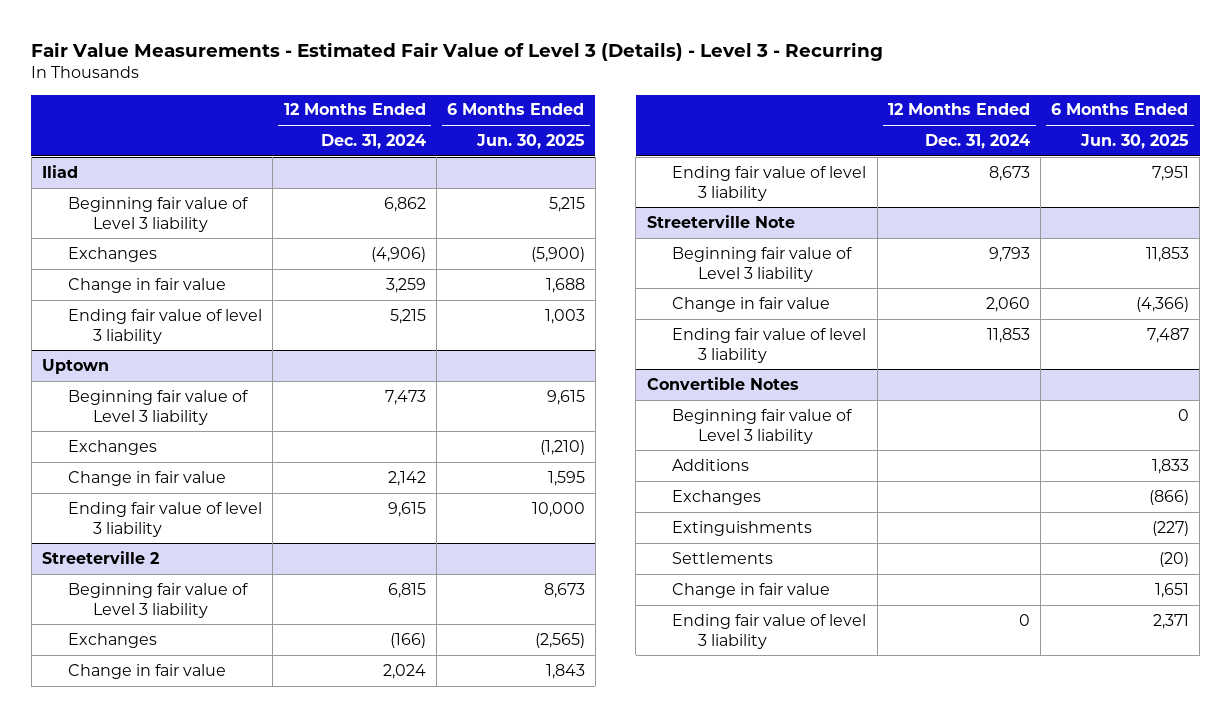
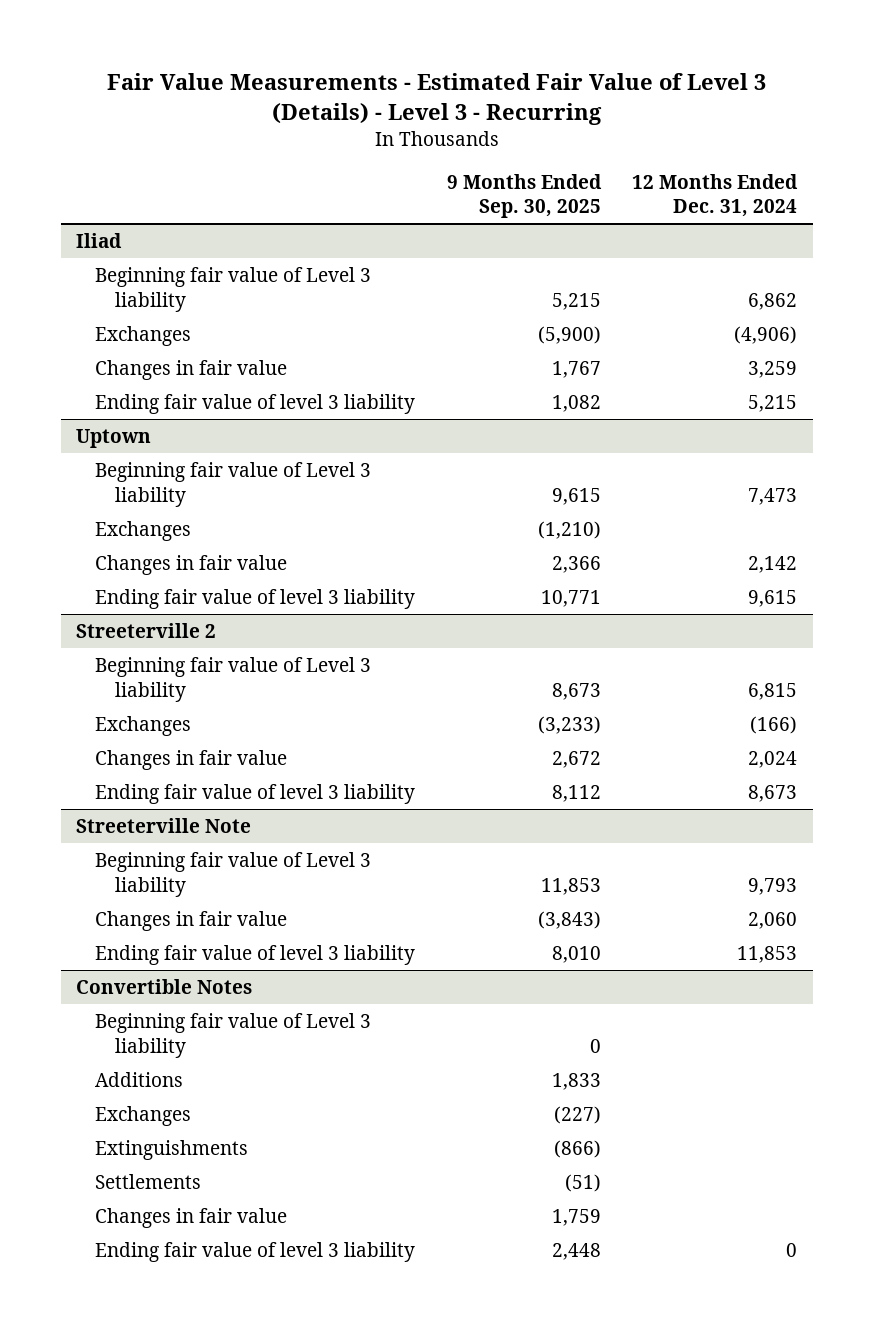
- | 12 Months Ended Dec. 31, 2024 | 6 Months Ended Jun. 30, 2025
+ | 9 Months Ended Sep. 30, 2025 | 12 Months Ended Dec. 31, 2024
@ Iliad
- Change in fair value | 3,259 | 1,688
+ Changes in fair value | 1,767 | 3,259
@ Uptown
- Change in fair value | 2,142 | 1,595
+ Changes in fair value | 2,366 | 2,142
@ Streeterville 2
- Change in fair value | 2,024 | 1,843
+ Changes in fair value | 2,672 | 2,024
@ Streeterville Note
- Change in fair value | 2,060 | (4,366)
+ Changes in fair value | (3,843) | 2,060
@ Convertible Notes
- Change in fair value | | 1,651
+ Changes in fair value | 1,759 |

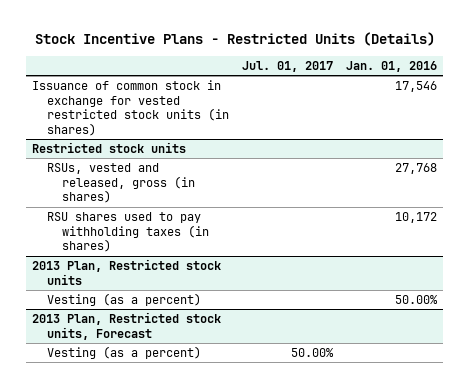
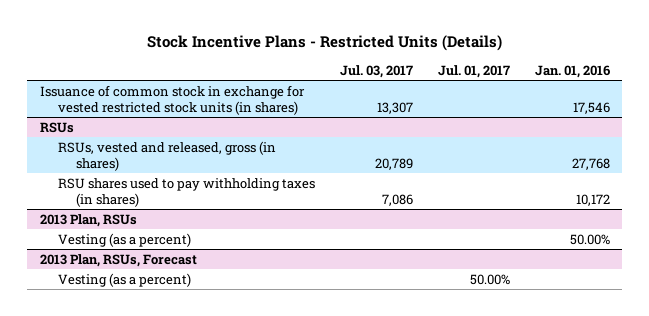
- | Jul. 01, 2017 | Jan. 01, 2016
+ | Jul. 03, 2017 | Jul. 01, 2017 | Jan. 01, 2016
- Restricted stock units
+ RSUs
- 2013 Plan, Restricted stock units
+ 2013 Plan, RSUs
- 2013 Plan, Restricted stock units, Forecast
+ 2013 Plan, RSUs, Forecast

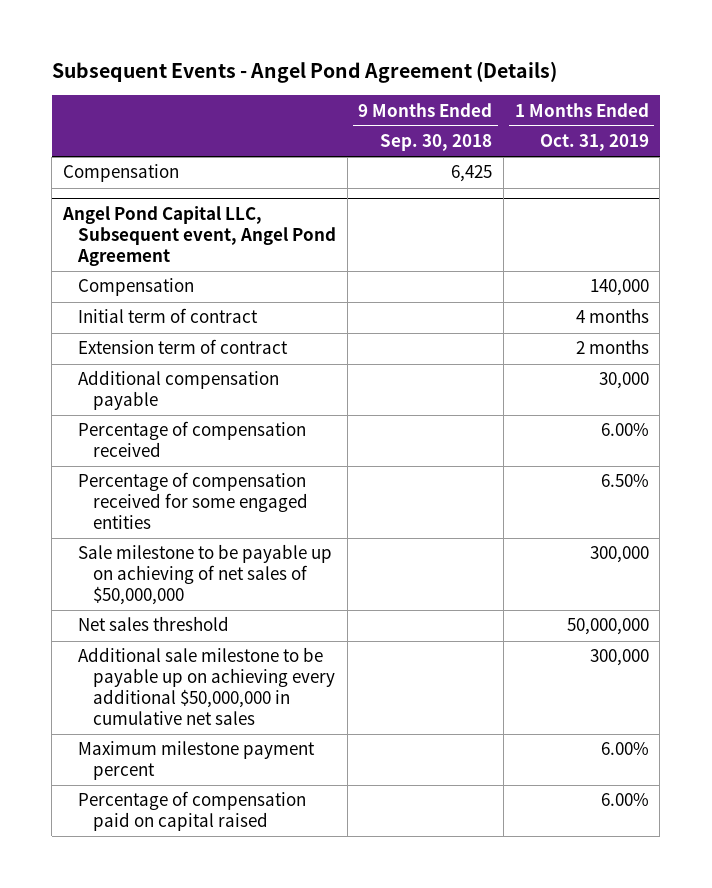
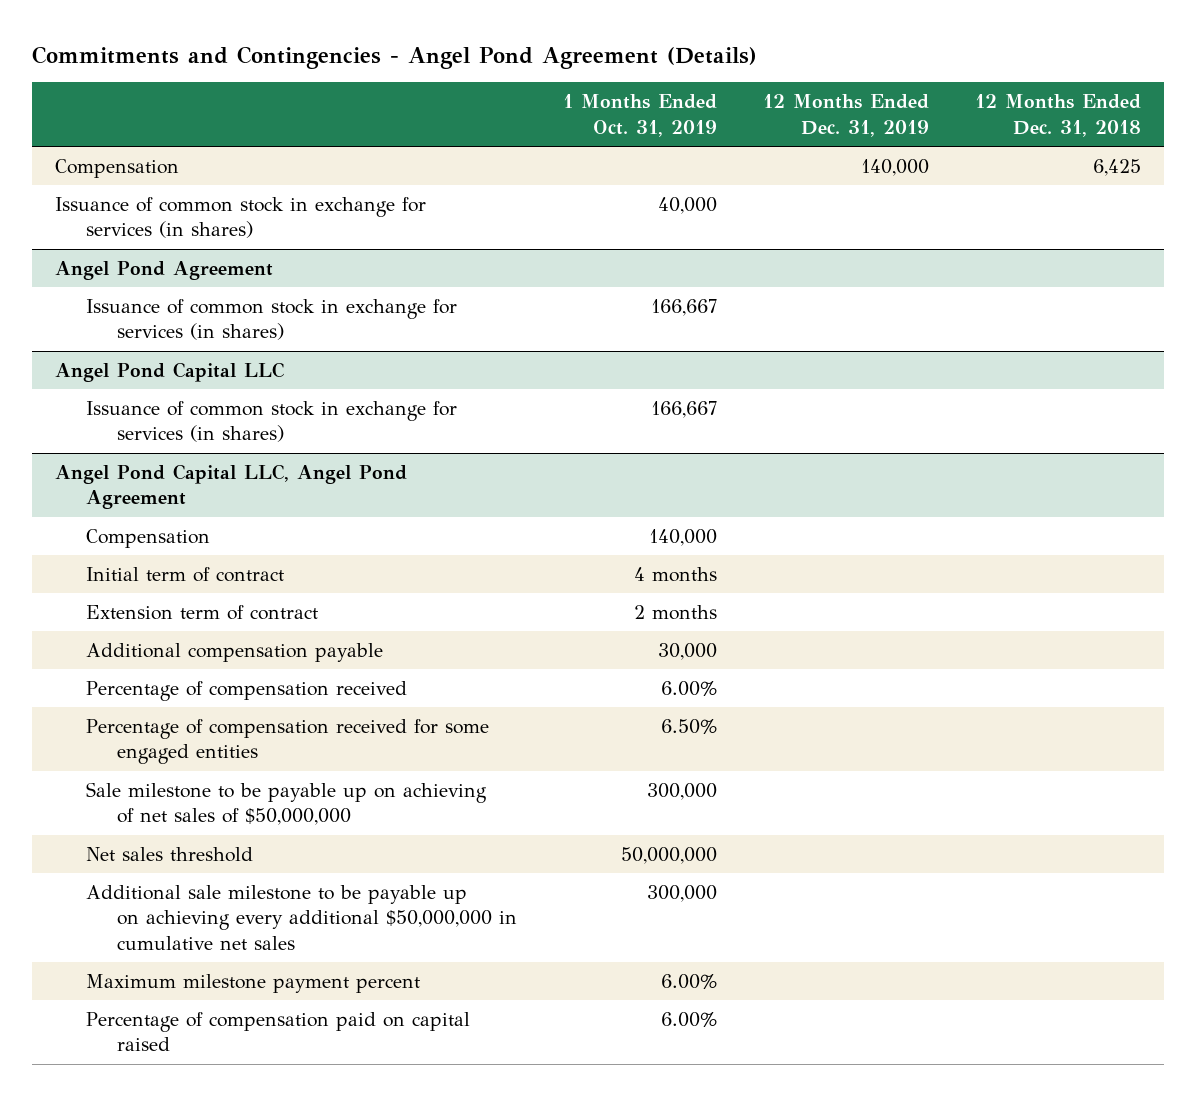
- Subsequent Events - Angel Pond Agreement (Details)
+ Commitments and Contingencies - Angel Pond Agreement (Details)
- | 9 Months Ended Sep. 30, 2018 | 1 Months Ended Oct. 31, 2019
+ | 1 Months Ended Oct. 31, 2019 | 12 Months Ended Dec. 31, 2019 | 12 Months Ended Dec. 31, 2018
- Angel Pond Capital LLC, Subsequent event, Angel Pond Agreement
+ Issuance of common stock in exchange for services (in shares) | 40,000 | |
+ Angel Pond Agreement
+ Issuance of common stock in exchange for services (in shares) | 166,667 | |
+ Angel Pond Capital LLC
+ Issuance of common stock in exchange for services (in shares) | 166,667 | |
+ Angel Pond Capital LLC, Angel Pond Agreement

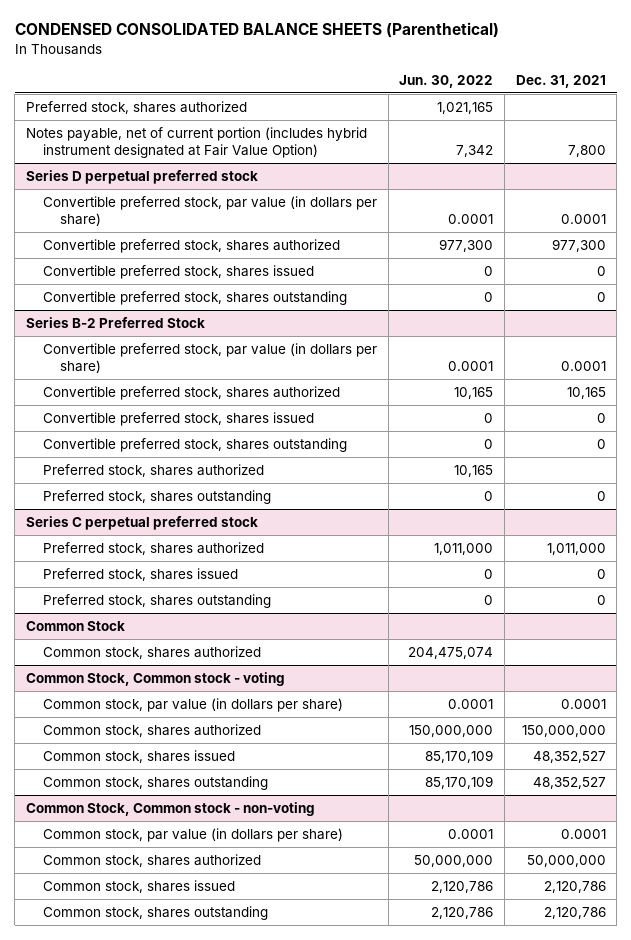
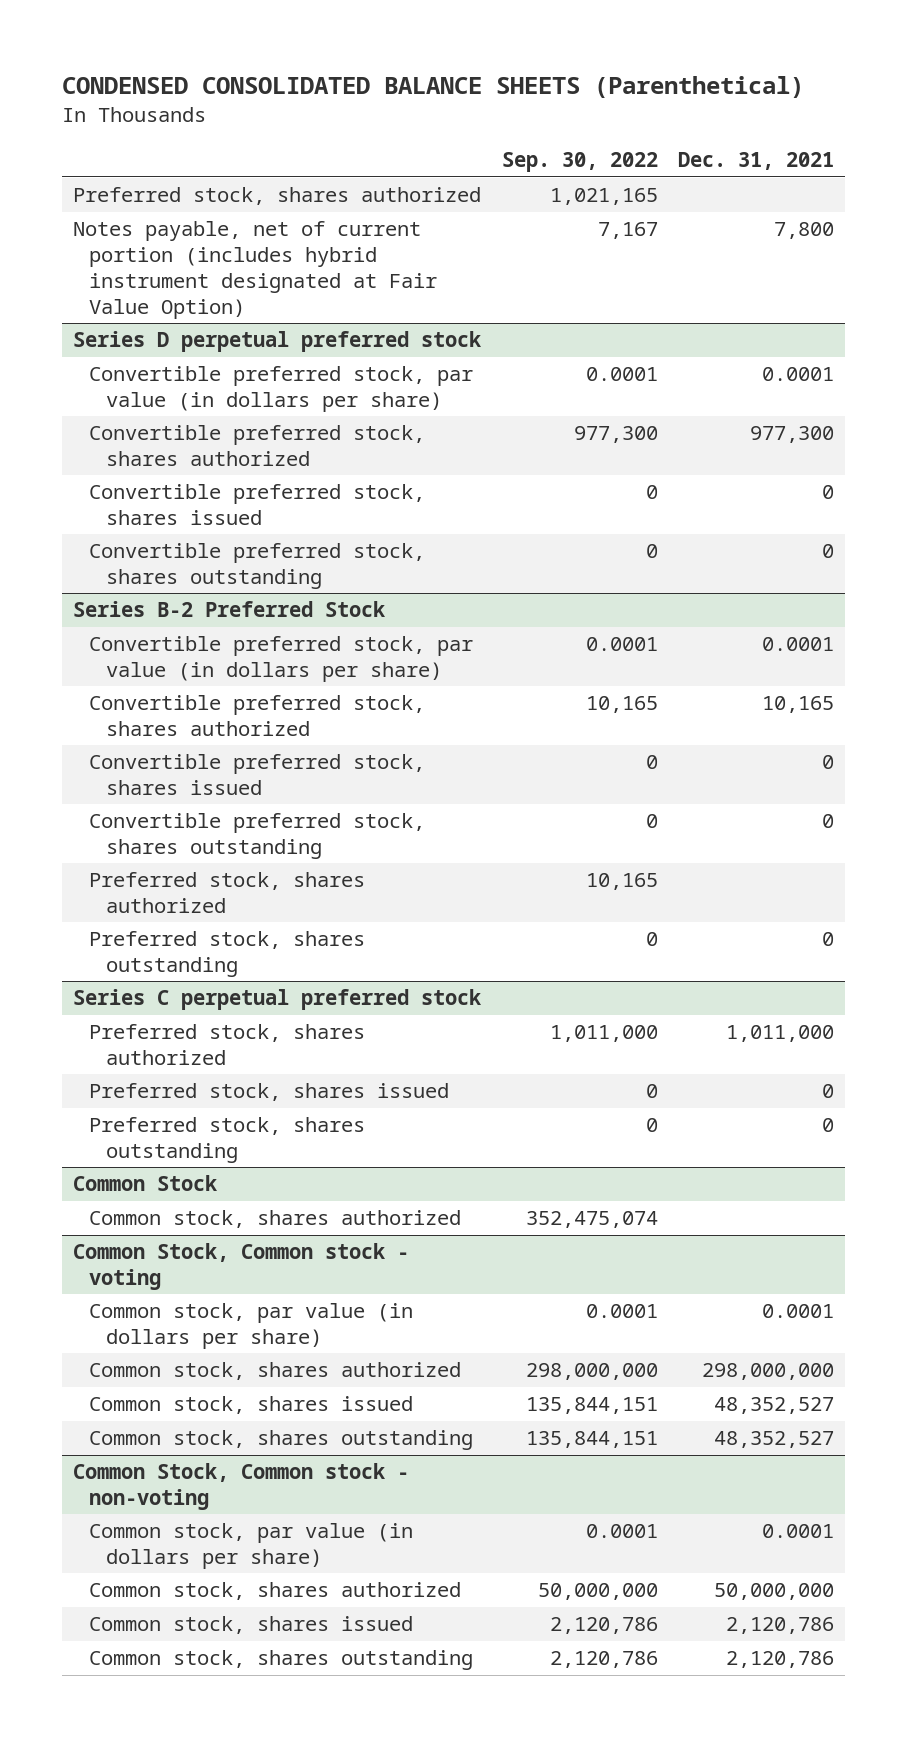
- | Jun. 30, 2022 | Dec. 31, 2021
+ | Sep. 30, 2022 | Dec. 31, 2021
@ Common Stock, Common stock - voting
- Common stock, shares authorized | 150,000,000 | 150,000,000
+ Common stock, shares authorized | 298,000,000 | 298,000,000

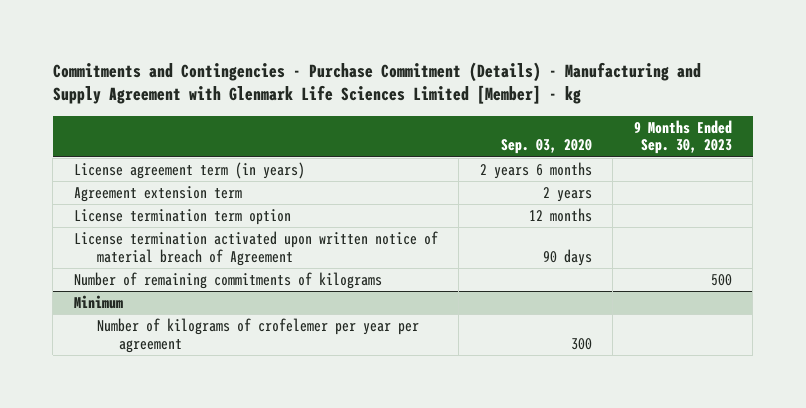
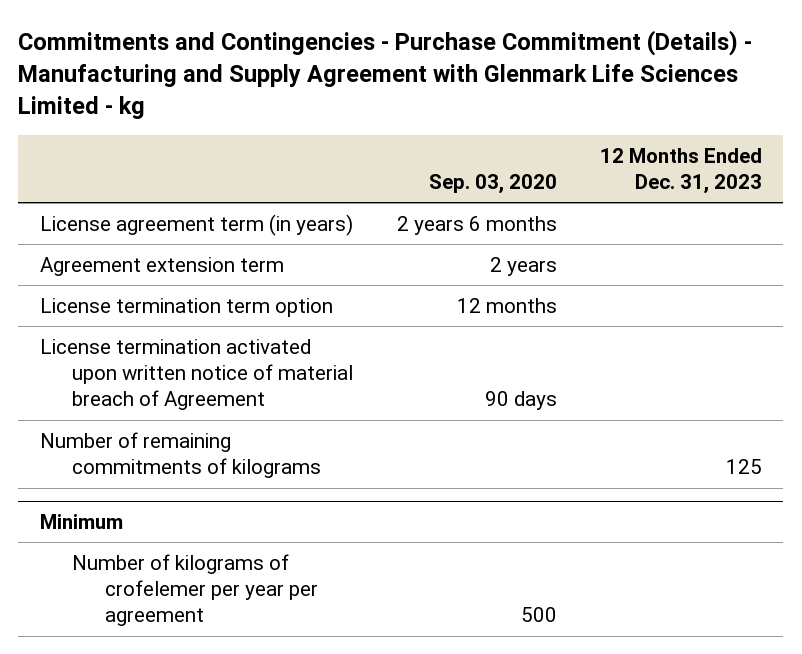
- Commitments and Contingencies - Purchase Commitment (Details) - Manufacturing and Supply Agreement with Glenmark Life Sciences Limited [Member] - kg
+ Commitments and Contingencies - Purchase Commitment (Details) - Manufacturing and Supply Agreement with Glenmark Life Sciences Limited - kg
- | Sep. 03, 2020 | 9 Months Ended Sep. 30, 2023
+ | Sep. 03, 2020 | 12 Months Ended Dec. 31, 2023
@ Minimum
- Number of kilograms of crofelemer per year per agreement | 300 |
+ Number of kilograms of crofelemer per year per agreement | 500 |

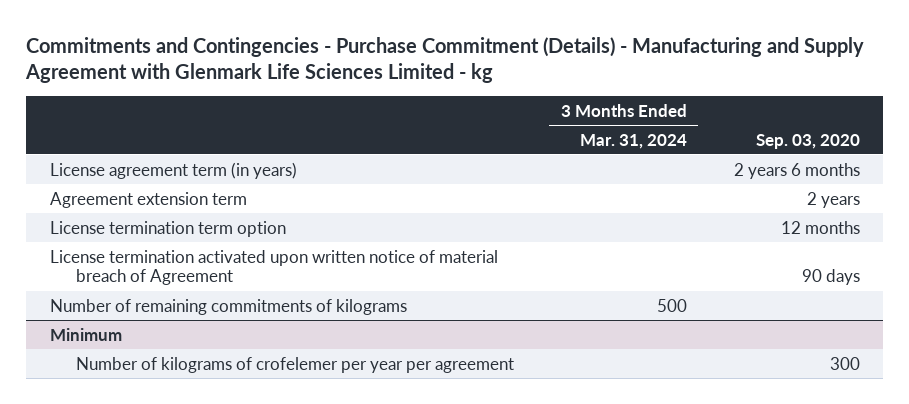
- | Sep. 03, 2020 | 12 Months Ended Dec. 31, 2023
+ | 3 Months Ended Mar. 31, 2024 | Sep. 03, 2020
@ Minimum
- Number of kilograms of crofelemer per year per agreement | 500 |
+ Number of kilograms of crofelemer per year per agreement | | 300

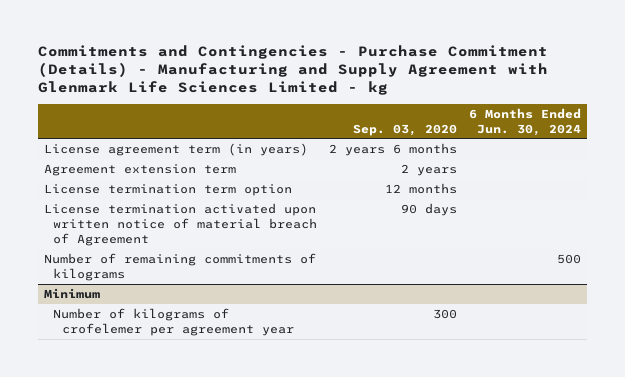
- | 3 Months Ended Mar. 31, 2024 | Sep. 03, 2020
+ | Sep. 03, 2020 | 6 Months Ended Jun. 30, 2024
@ Minimum
- Number of kilograms of crofelemer per year per agreement | | 300
+ Number of kilograms of crofelemer per agreement year | 300 |

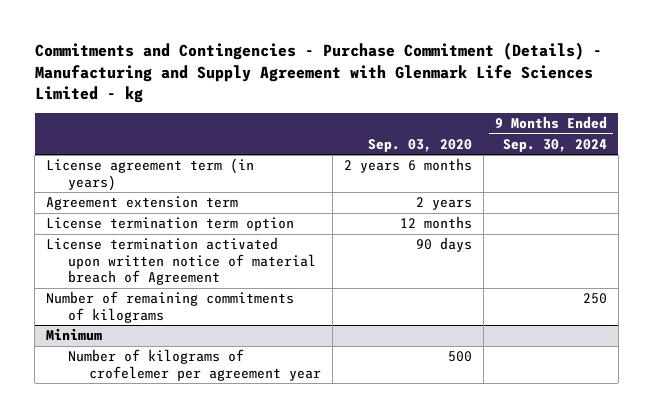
- | Sep. 03, 2020 | 6 Months Ended Jun. 30, 2024
+ | Sep. 03, 2020 | 9 Months Ended Sep. 30, 2024
@ Minimum
- Number of kilograms of crofelemer per agreement year | 300 |
+ Number of kilograms of crofelemer per agreement year | 500 |

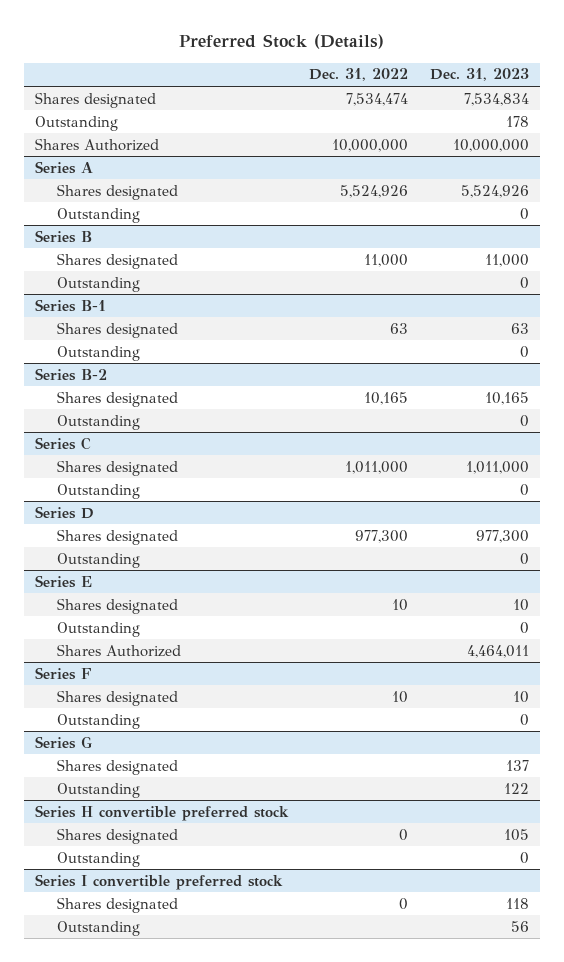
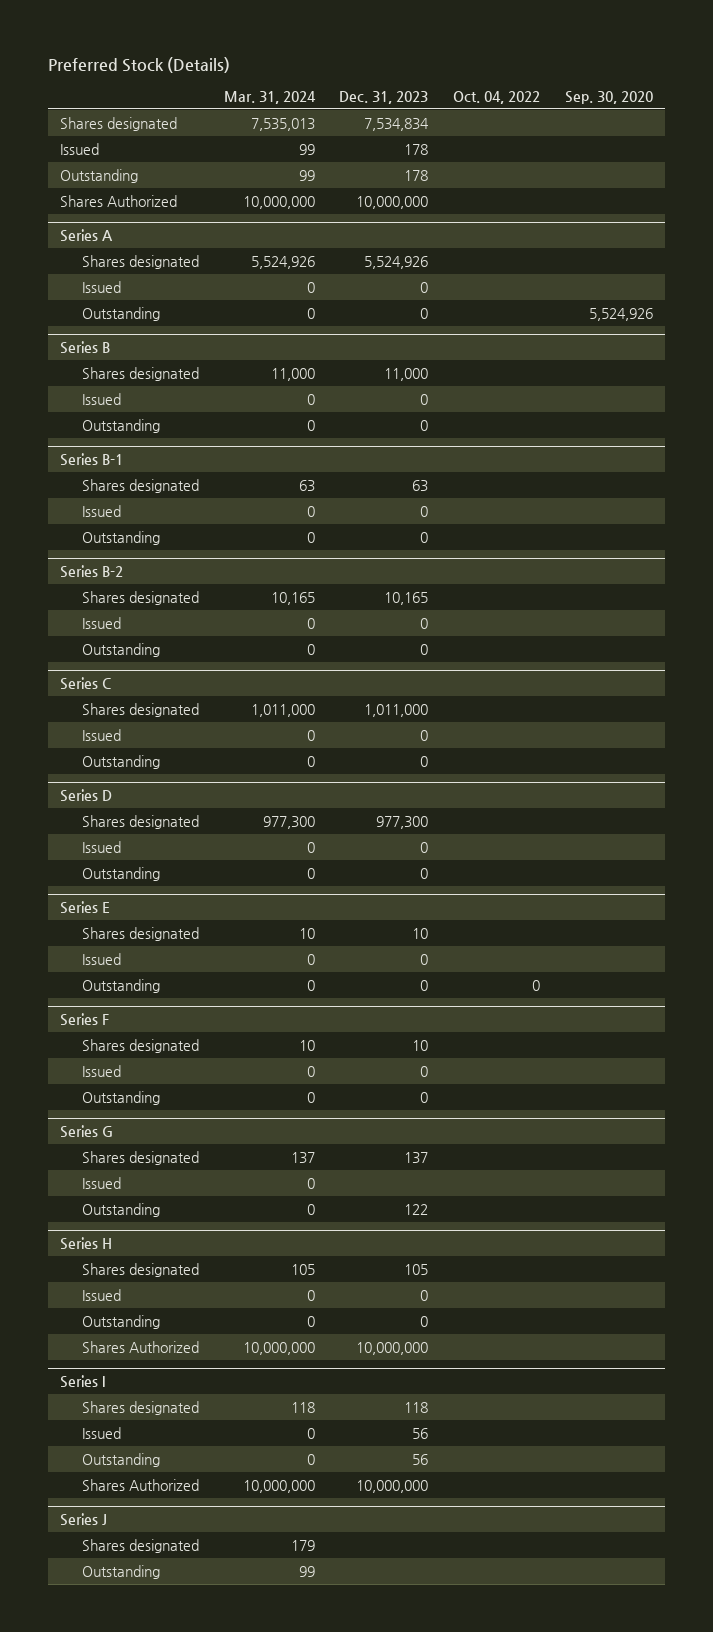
- | Dec. 31, 2022 | Dec. 31, 2023
+ | Mar. 31, 2024 | Dec. 31, 2023 | Oct. 04, 2022 | Sep. 30, 2020
+ Issued | 99 | 178 | |
@ Series A
+ Issued | 0 | 0 | |
@ Series B
+ Issued | 0 | 0 | |
@ Series B-1
+ Issued | 0 | 0 | |
@ Series B-2
+ Issued | 0 | 0 | |
@ Series C
+ Issued | 0 | 0 | |
@ Series D
+ Issued | 0 | 0 | |
@ Series E
+ Issued | 0 | 0 | |
- Shares Authorized | | 4,464,011
@ Series F
+ Issued | 0 | 0 | |
@ Series G
+ Issued | 0 | | |
- Series H convertible preferred stock
+ Series H
+ Issued | 0 | 0 | |
- Series I convertible preferred stock
+ Shares Authorized | 10,000,000 | 10,000,000 | |
+ Series I
+ Issued | 0 | 56 | |
+ Shares Authorized | 10,000,000 | 10,000,000 | |
+ Series J
+ Shares designated | 179 | | |
+ Outstanding | 99 | | |

